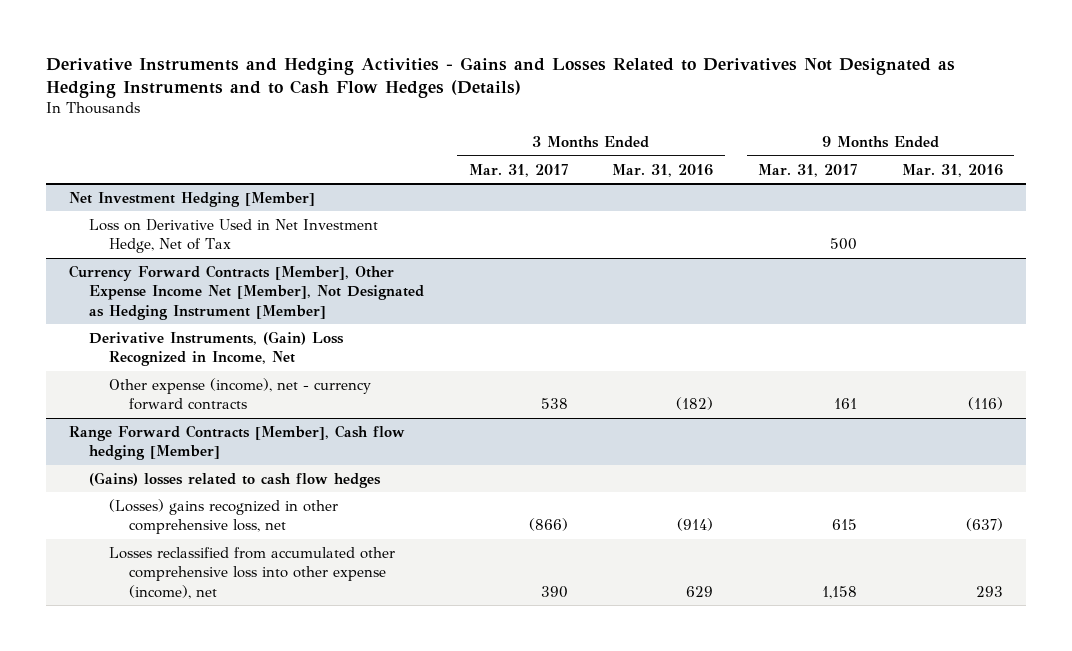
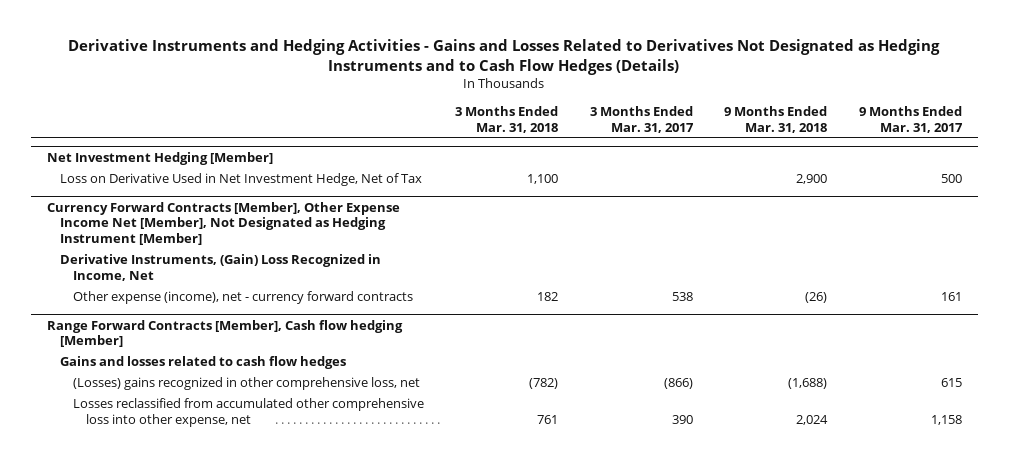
- | 3 Months Ended Mar. 31, 2017 | 3 Months Ended Mar. 31, 2016 | 9 Months Ended Mar. 31, 2017 | 9 Months Ended Mar. 31, 2016
+ | 3 Months Ended Mar. 31, 2018 | 3 Months Ended Mar. 31, 2017 | 9 Months Ended Mar. 31, 2018 | 9 Months Ended Mar. 31, 2017
@ Range Forward Contracts [Member], Cash flow hedging [Member]
- (Gains) losses related to cash flow hedges
+ Gains and losses related to cash flow hedges
- Losses reclassified from accumulated other comprehensive loss into other expense (income), net | 390 | 629 | 1,158 | 293
+ Losses reclassified from accumulated other comprehensive loss into other expense, net | 761 | 390 | 2,024 | 1,158

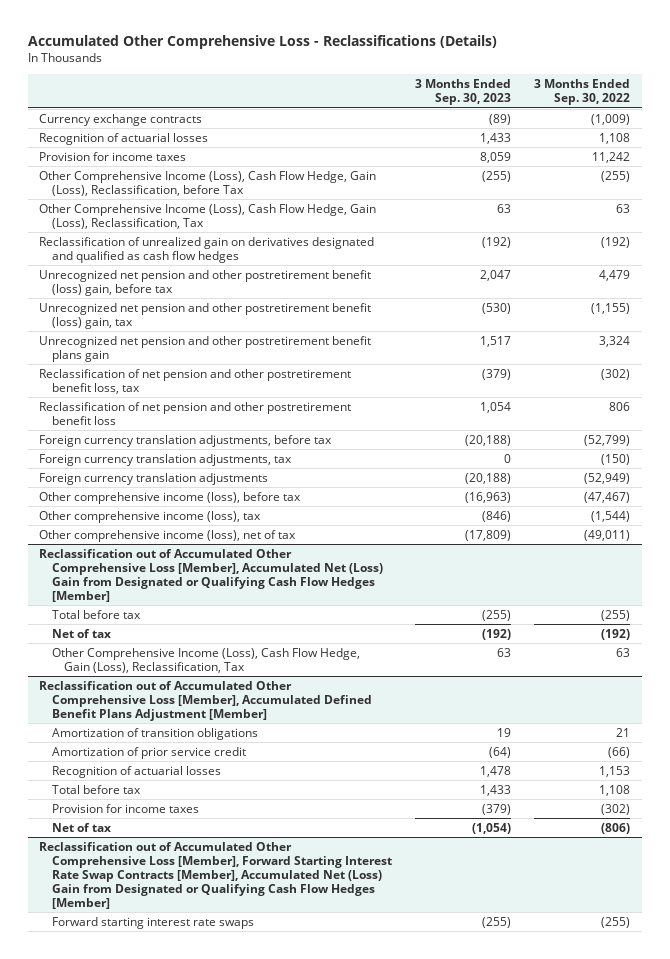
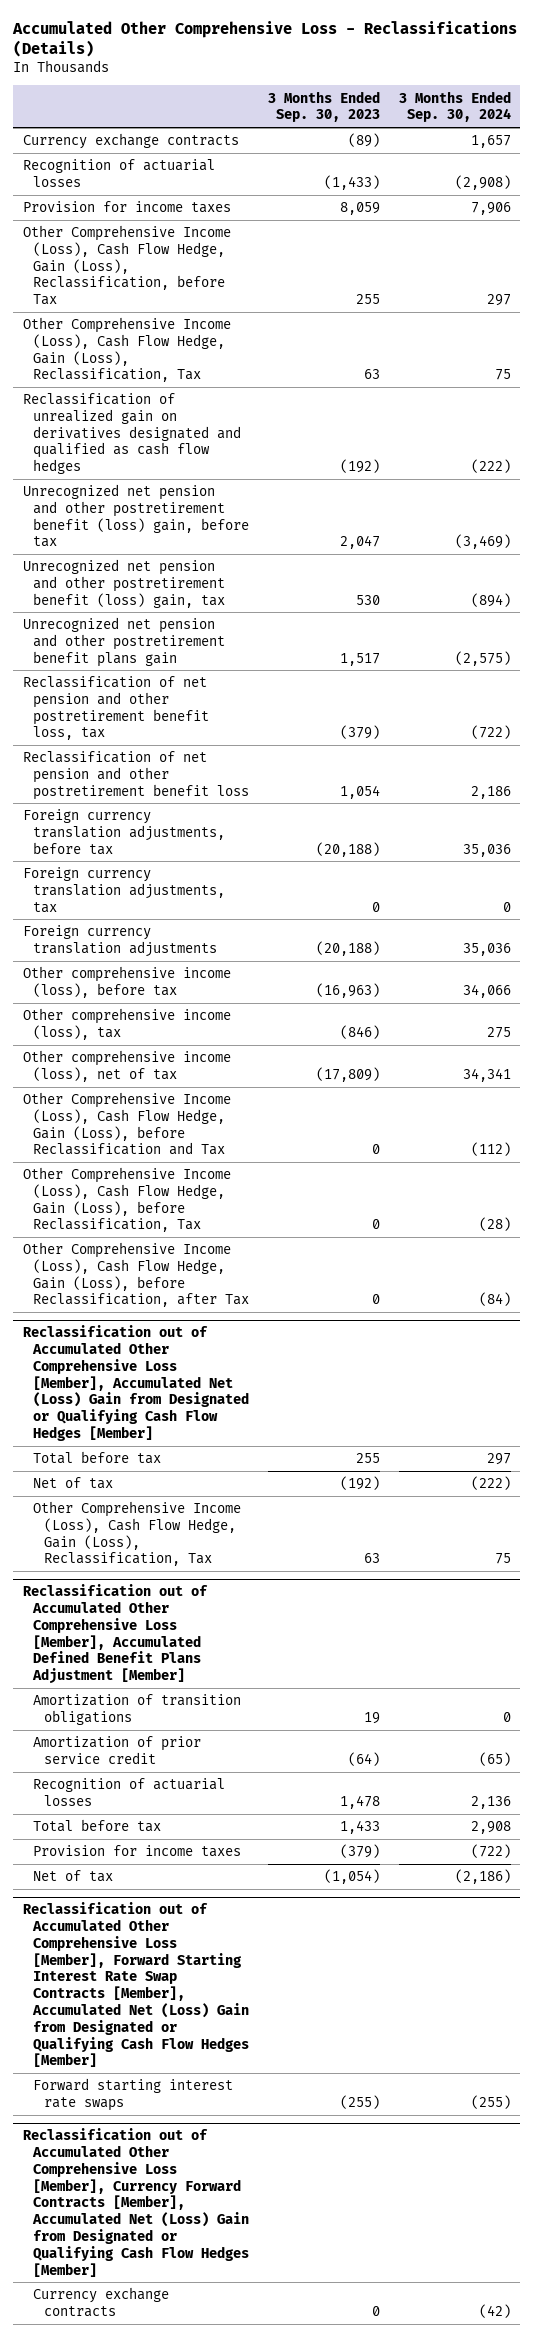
- | 3 Months Ended Sep. 30, 2023 | 3 Months Ended Sep. 30, 2022
+ | 3 Months Ended Sep. 30, 2023 | 3 Months Ended Sep. 30, 2024
- Recognition of actuarial losses | 1,433 | 1,108
+ Recognition of actuarial losses | (1,433) | (2,908)
- Other Comprehensive Income (Loss), Cash Flow Hedge, Gain (Loss), Reclassification, before Tax | (255) | (255)
+ Other Comprehensive Income (Loss), Cash Flow Hedge, Gain (Loss), Reclassification, before Tax | 255 | 297
- Unrecognized net pension and other postretirement benefit (loss) gain, tax | (530) | (1,155)
+ Unrecognized net pension and other postretirement benefit (loss) gain, tax | 530 | (894)
+ Other Comprehensive Income (Loss), Cash Flow Hedge, Gain (Loss), before Reclassification and Tax | 0 | (112)
+ Other Comprehensive Income (Loss), Cash Flow Hedge, Gain (Loss), before Reclassification, Tax | 0 | (28)
+ Other Comprehensive Income (Loss), Cash Flow Hedge, Gain (Loss), before Reclassification, after Tax | 0 | (84)
@ Reclassification out of Accumulated Other Comprehensive Loss [Member], Accumulated Net (Loss) Gain from Designated or Qualifying Cash Flow Hedges [Member]
- Total before tax | (255) | (255)
+ Total before tax | 255 | 297
+ Reclassification out of Accumulated Other Comprehensive Loss [Member], Currency Forward Contracts [Member], Accumulated Net (Loss) Gain from Designated or Qualifying Cash Flow Hedges [Member]
+ Currency exchange contracts | 0 | (42)

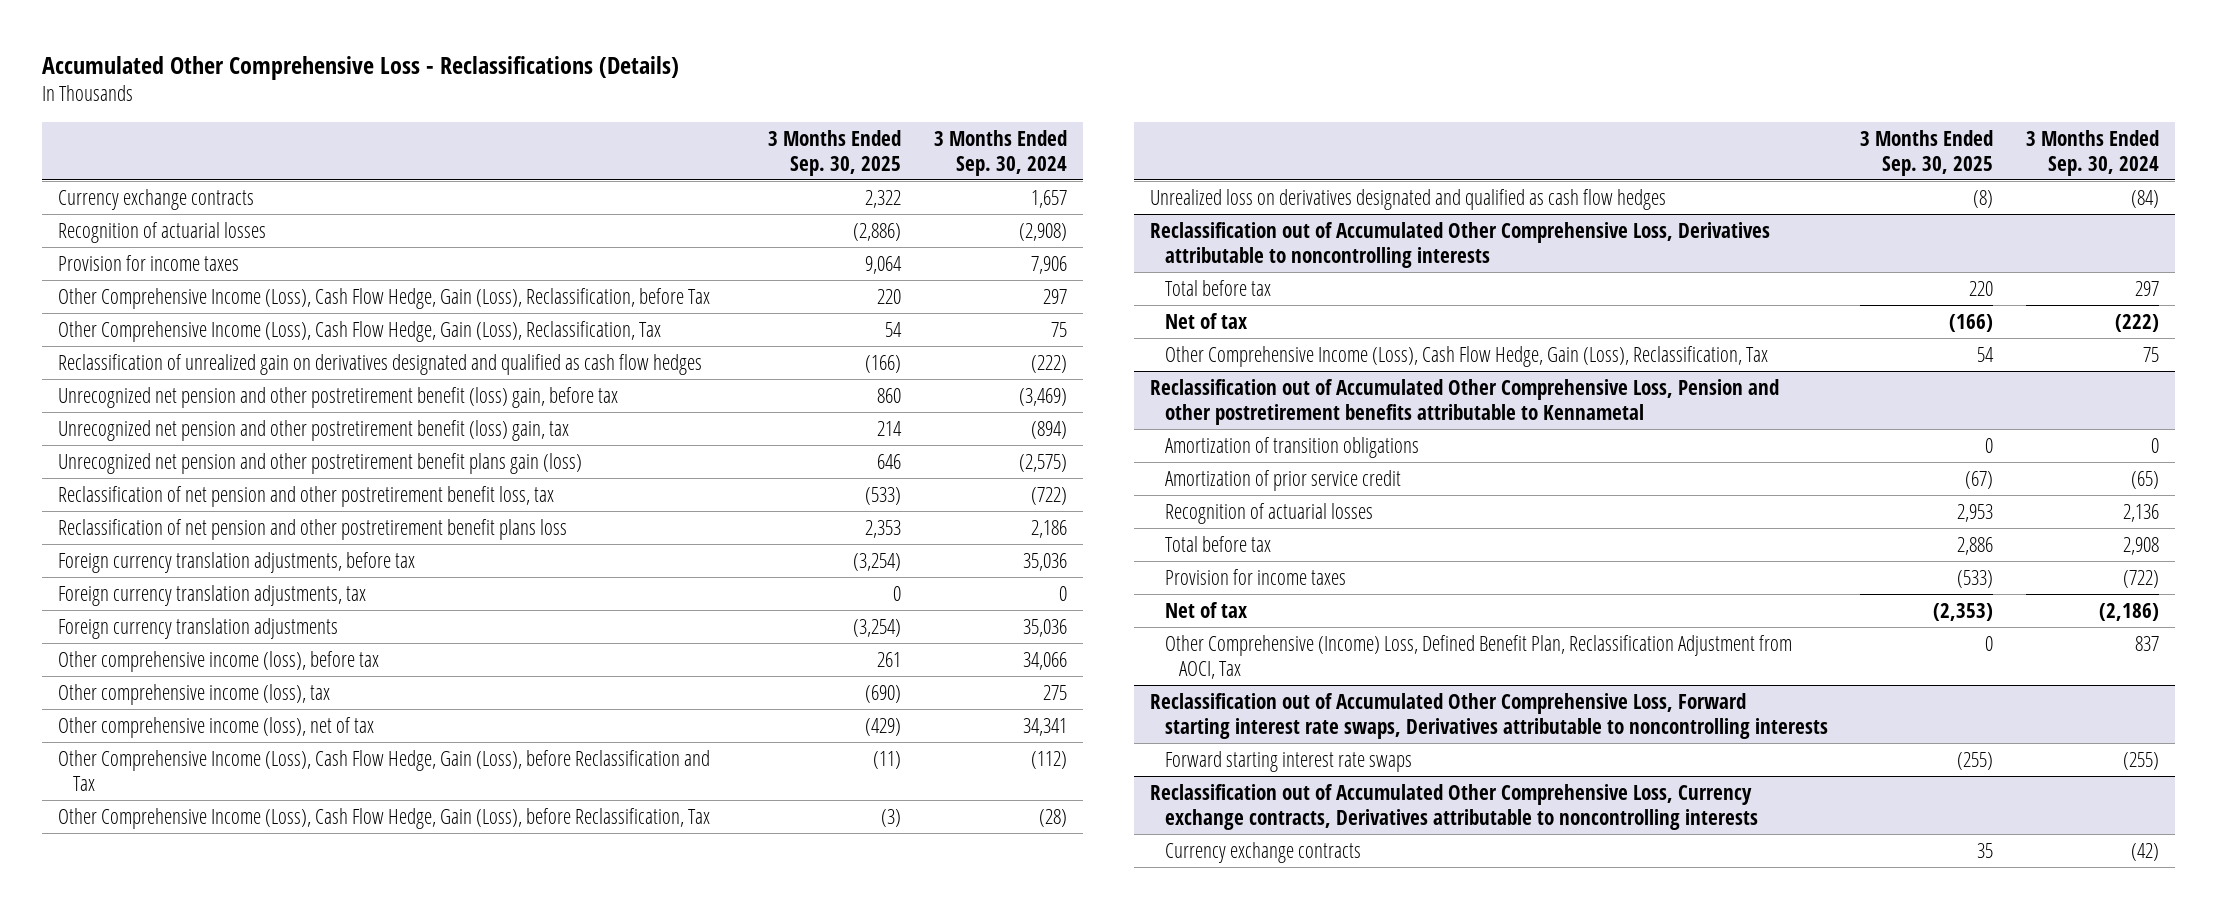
- | 3 Months Ended Sep. 30, 2023 | 3 Months Ended Sep. 30, 2024
+ | 3 Months Ended Sep. 30, 2025 | 3 Months Ended Sep. 30, 2024
- Unrecognized net pension and other postretirement benefit plans gain | 1,517 | (2,575)
+ Unrecognized net pension and other postretirement benefit plans gain (loss) | 646 | (2,575)
- Reclassification of net pension and other postretirement benefit loss | 1,054 | 2,186
+ Reclassification of net pension and other postretirement benefit plans loss | 2,353 | 2,186
- Other Comprehensive Income (Loss), Cash Flow Hedge, Gain (Loss), before Reclassification, after Tax | 0 | (84)
- Reclassification out of Accumulated Other Comprehensive Loss [Member], Accumulated Net (Loss) Gain from Designated or Qualifying Cash Flow Hedges [Member]
+ Unrealized loss on derivatives designated and qualified as cash flow hedges | (8) | (84)
+ Reclassification out of Accumulated Other Comprehensive Loss, Derivatives attributable to noncontrolling interests
- Reclassification out of Accumulated Other Comprehensive Loss [Member], Accumulated Defined Benefit Plans Adjustment [Member]
+ Reclassification out of Accumulated Other Comprehensive Loss, Pension and other postretirement benefits attributable to Kennametal
- Reclassification out of Accumulated Other Comprehensive Loss [Member], Forward Starting Interest Rate Swap Contracts [Member], Accumulated Net (Loss) Gain from Designated or Qualifying Cash Flow Hedges [Member]
+ Other Comprehensive (Income) Loss, Defined Benefit Plan, Reclassification Adjustment from AOCI, Tax | 0 | 837
+ Reclassification out of Accumulated Other Comprehensive Loss, Forward starting interest rate swaps, Derivatives attributable to noncontrolling interests
- Reclassification out of Accumulated Other Comprehensive Loss [Member], Currency Forward Contracts [Member], Accumulated Net (Loss) Gain from Designated or Qualifying Cash Flow Hedges [Member]
+ Reclassification out of Accumulated Other Comprehensive Loss, Currency exchange contracts, Derivatives attributable to noncontrolling interests

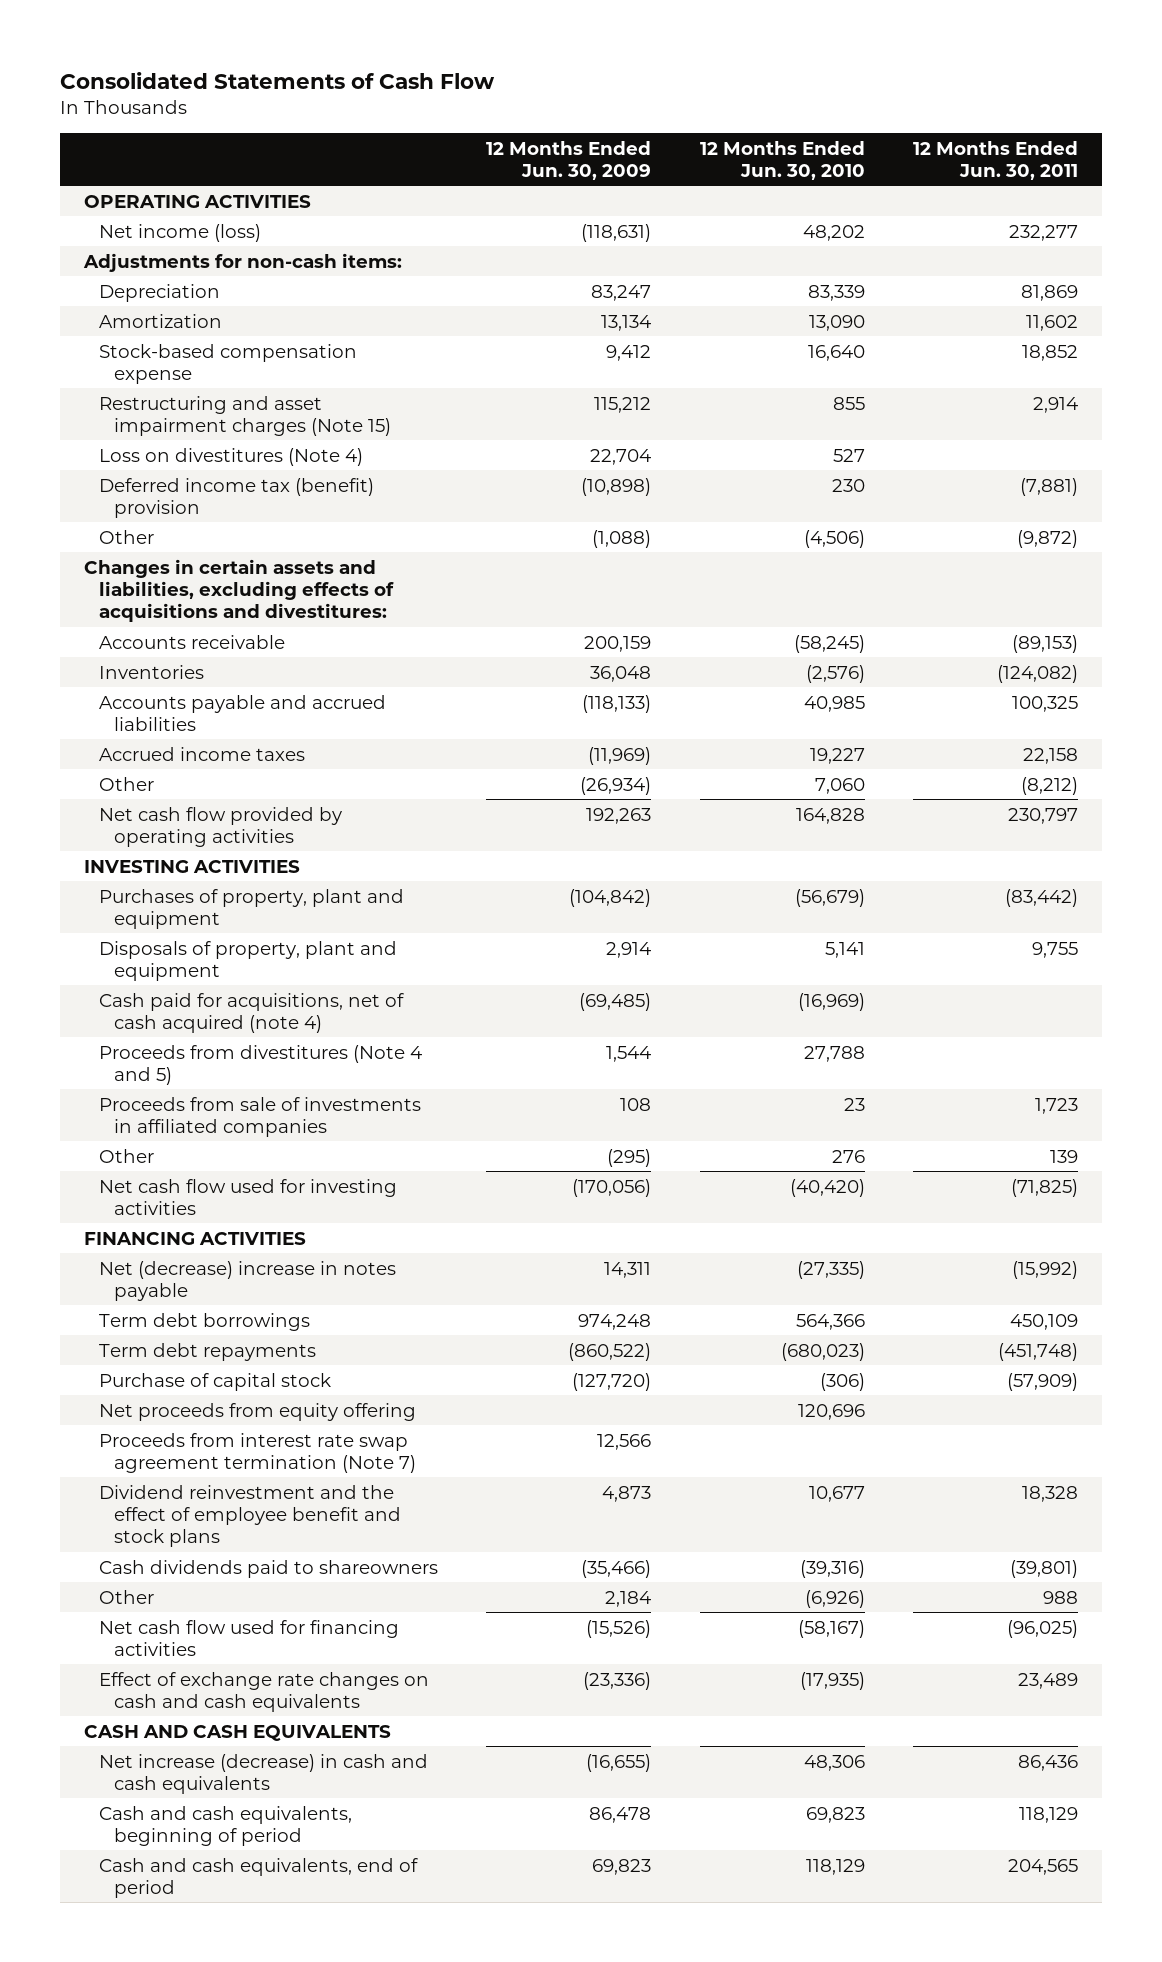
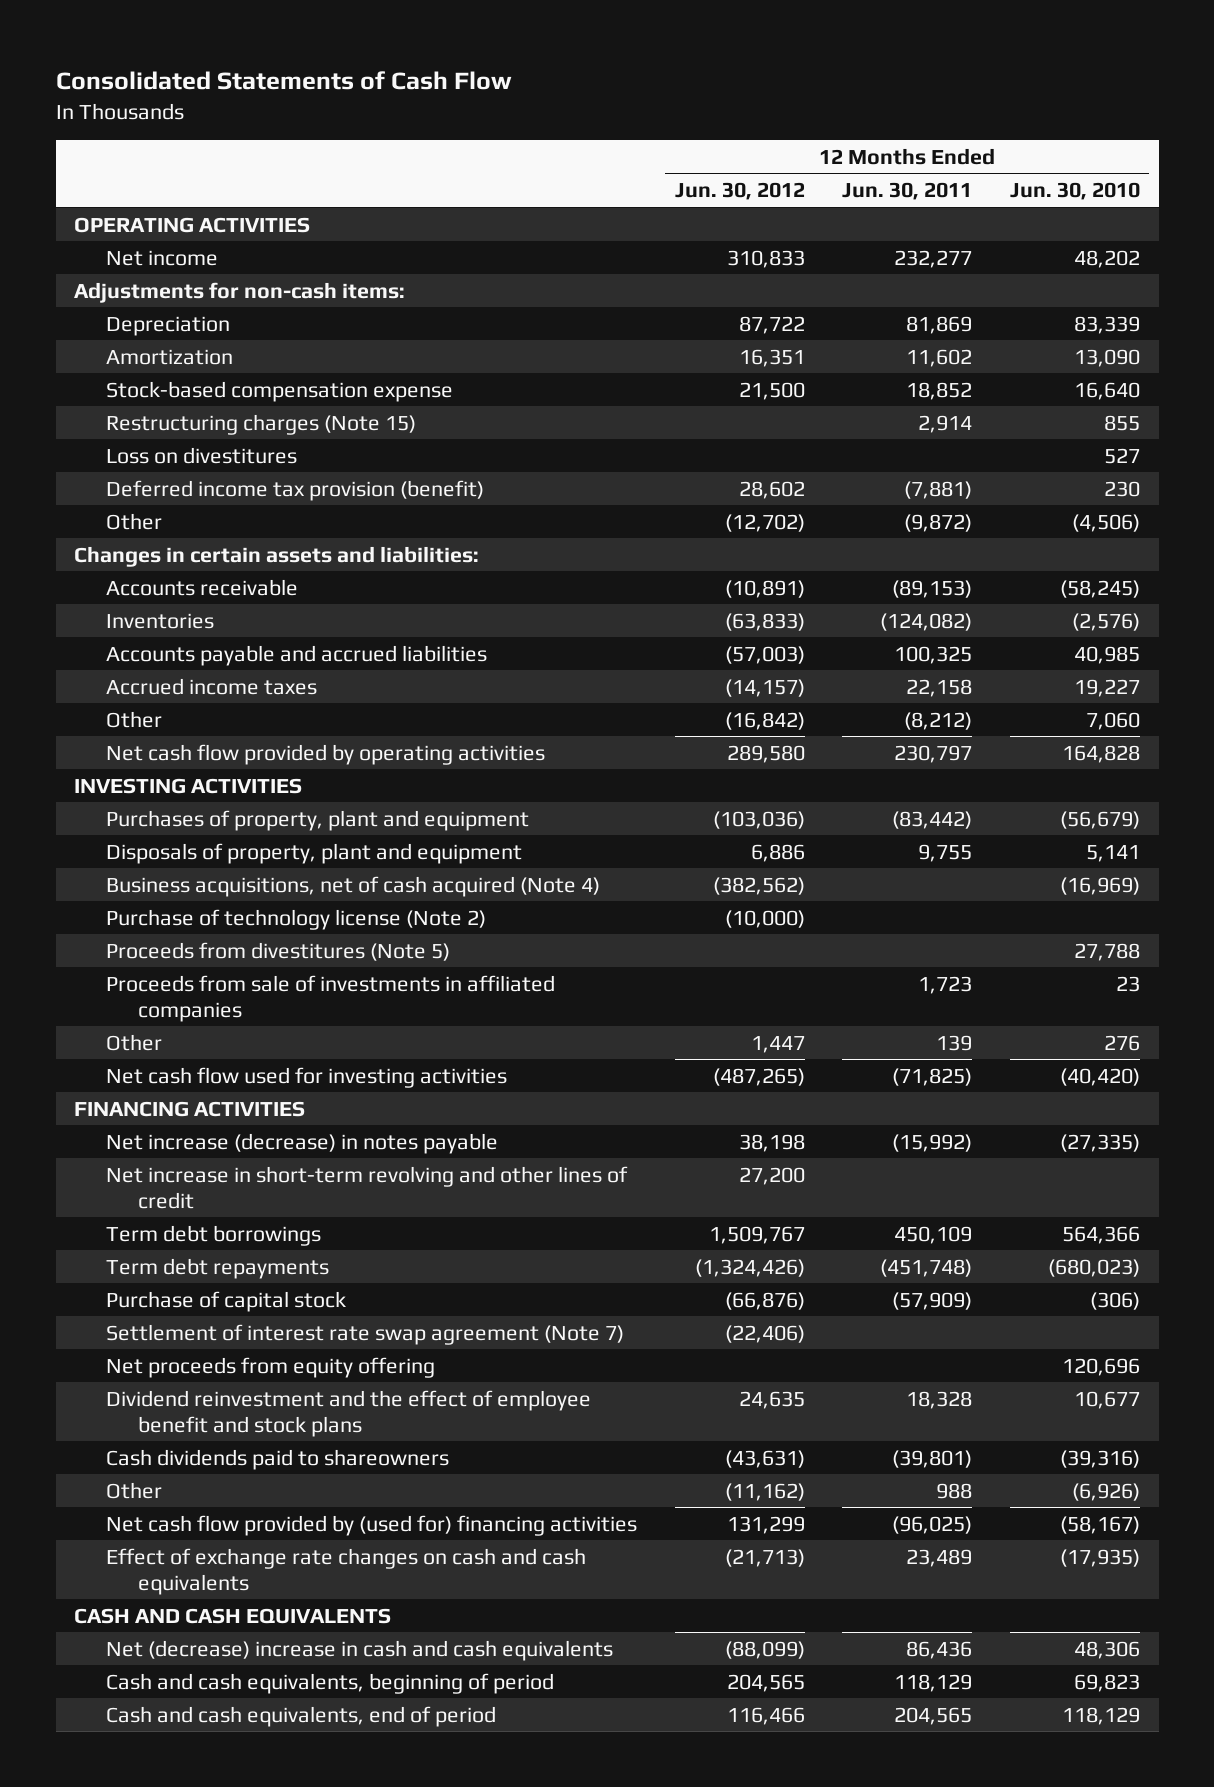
- | 12 Months Ended Jun. 30, 2009 | 12 Months Ended Jun. 30, 2010 | 12 Months Ended Jun. 30, 2011
+ | 12 Months Ended Jun. 30, 2012 | 12 Months Ended Jun. 30, 2011 | 12 Months Ended Jun. 30, 2010
- Net income (loss) | (118,631) | 48,202 | 232,277
+ Net income | 310,833 | 232,277 | 48,202
- Restructuring and asset impairment charges (Note 15) | 115,212 | 855 | 2,914
- Loss on divestitures (Note 4) | 22,704 | 527 |
- Deferred income tax (benefit) provision | (10,898) | 230 | (7,881)
+ Restructuring charges (Note 15) | | 2,914 | 855
+ Loss on divestitures | | | 527
+ Deferred income tax provision (benefit) | 28,602 | (7,881) | 230
- Changes in certain assets and liabilities, excluding effects of acquisitions and divestitures:
+ Changes in certain assets and liabilities:
- Cash paid for acquisitions, net of cash acquired (note 4) | (69,485) | (16,969) |
- Proceeds from divestitures (Note 4 and 5) | 1,544 | 27,788 |
+ Business acquisitions, net of cash acquired (Note 4) | (382,562) | | (16,969)
+ Purchase of technology license (Note 2) | (10,000) | |
+ Proceeds from divestitures (Note 5) | | | 27,788
- Net (decrease) increase in notes payable | 14,311 | (27,335) | (15,992)
+ Net increase (decrease) in notes payable | 38,198 | (15,992) | (27,335)
+ Net increase in short-term revolving and other lines of credit | 27,200 | |
+ Settlement of interest rate swap agreement (Note 7) | (22,406) | |
- Proceeds from interest rate swap agreement termination (Note 7) | 12,566 | |
- Net cash flow used for financing activities | (15,526) | (58,167) | (96,025)
+ Net cash flow provided by (used for) financing activities | 131,299 | (96,025) | (58,167)
- Net increase (decrease) in cash and cash equivalents | (16,655) | 48,306 | 86,436
+ Net (decrease) increase in cash and cash equivalents | (88,099) | 86,436 | 48,306

